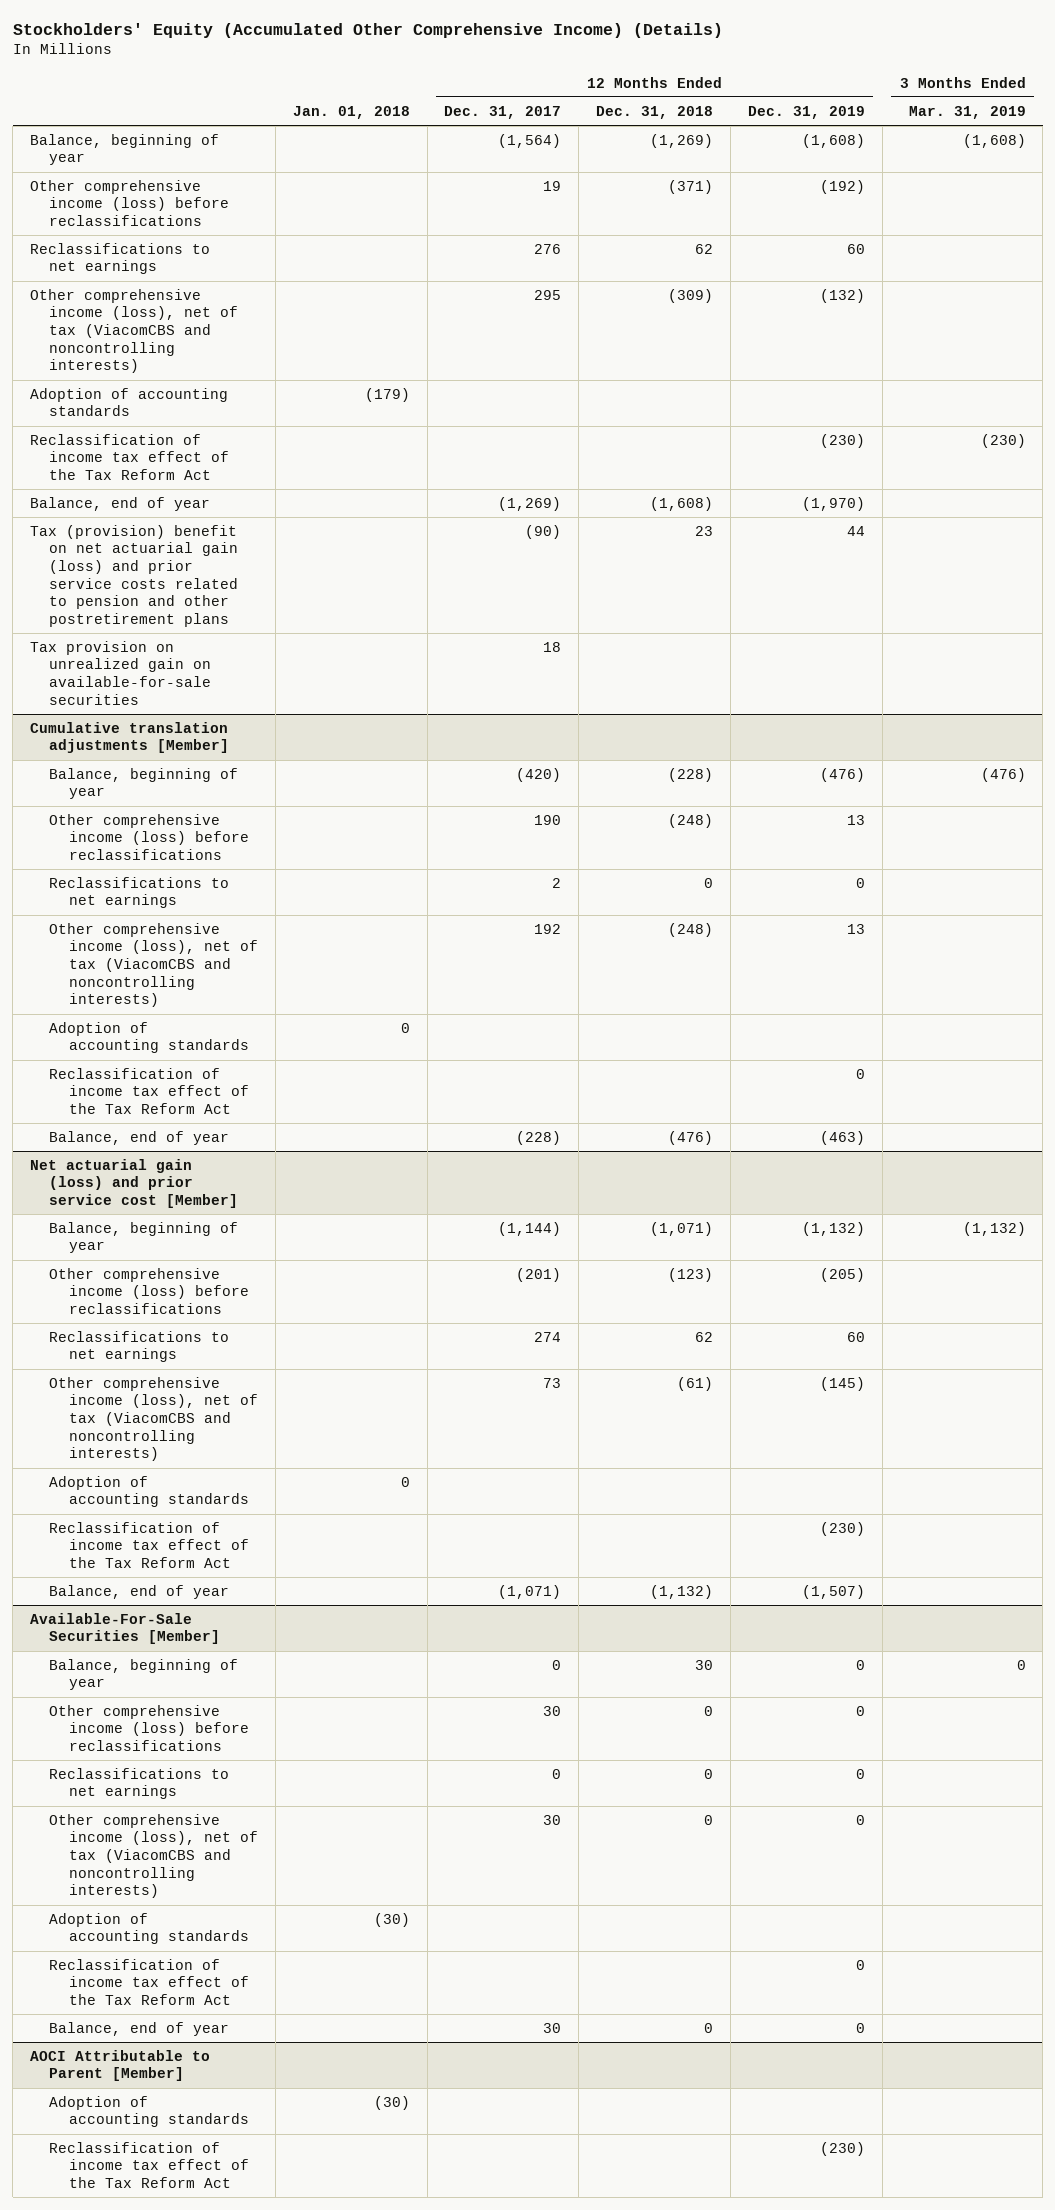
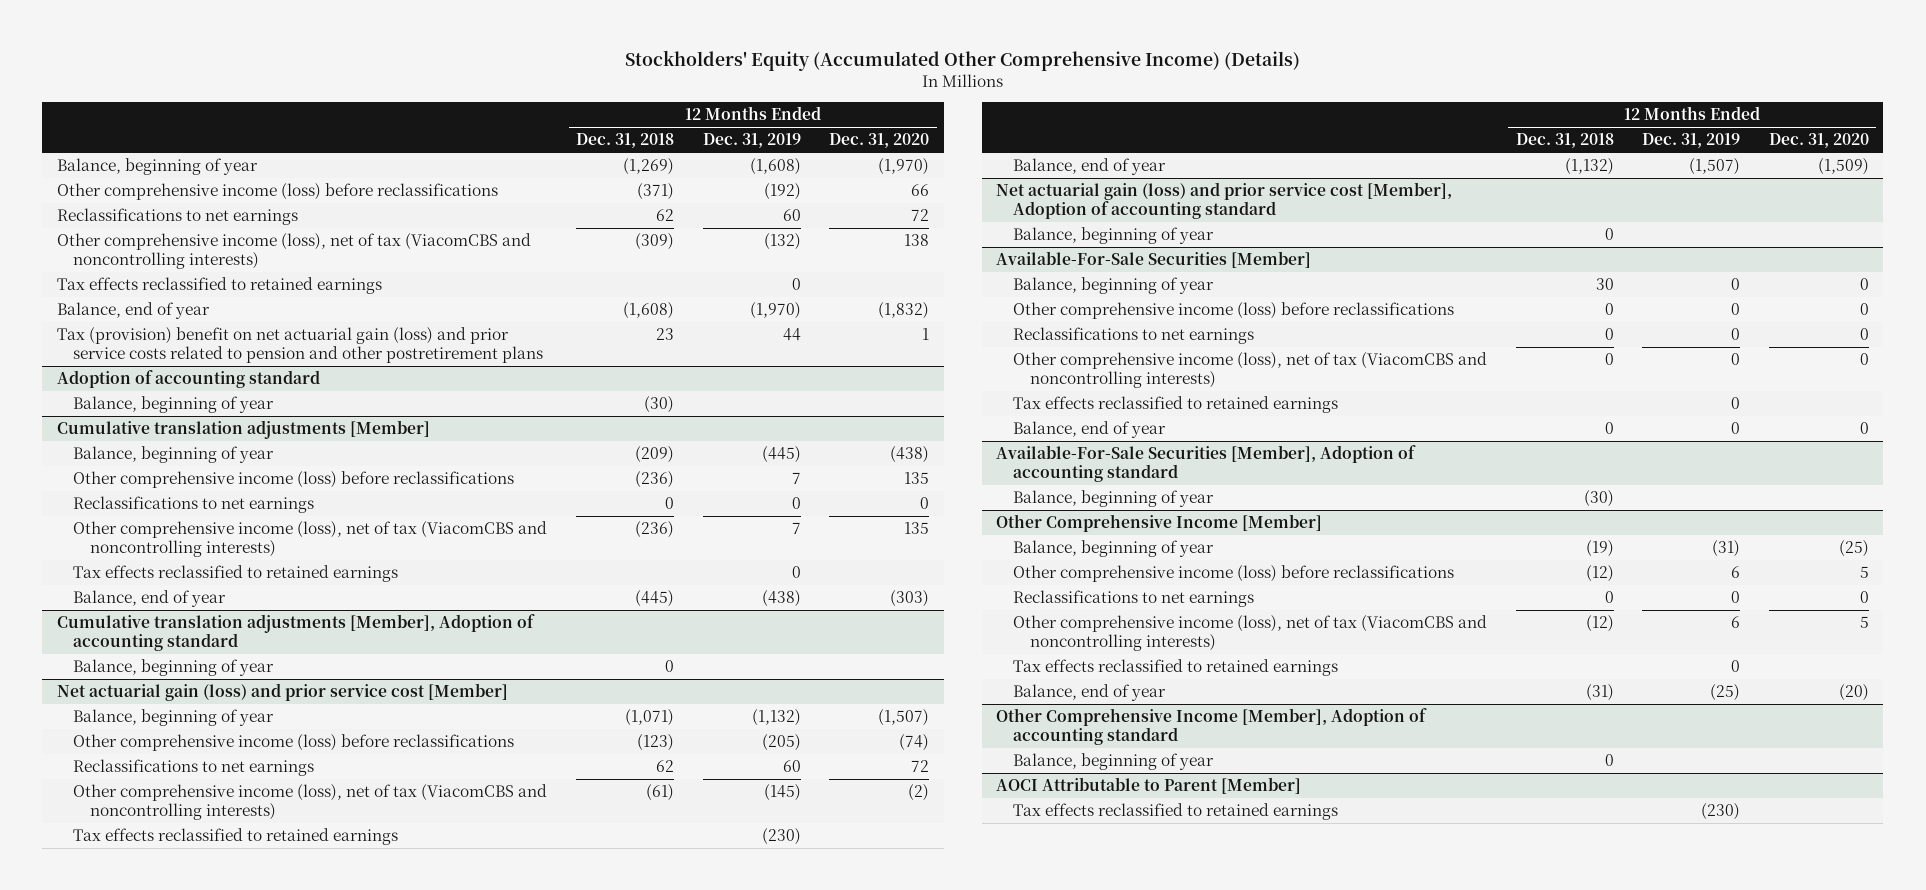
- | Jan. 01, 2018 | 12 Months Ended Dec. 31, 2017 | 12 Months Ended Dec. 31, 2018 | 12 Months Ended Dec. 31, 2019 | 3 Months Ended Mar. 31, 2019
+ | 12 Months Ended Dec. 31, 2018 | 12 Months Ended Dec. 31, 2019 | 12 Months Ended Dec. 31, 2020
- Adoption of accounting standards | (179) | | | |
- Reclassification of income tax effect of the Tax Reform Act | | | | (230) | (230)
+ Tax effects reclassified to retained earnings | | 0 |
- Tax provision on unrealized gain on available-for-sale securities | | 18 | | |
+ Adoption of accounting standard
+ Balance, beginning of year | (30) | |
@ Cumulative translation adjustments [Member]
- Balance, beginning of year | | (420) | (228) | (476) | (476)
- Other comprehensive income (loss) before reclassifications | | 190 | (248) | 13 |
+ Balance, beginning of year | (209) | (445) | (438)
+ Other comprehensive income (loss) before reclassifications | (236) | 7 | 135
- Other comprehensive income (loss), net of tax (ViacomCBS and noncontrolling interests) | | 192 | (248) | 13 |
- Adoption of accounting standards | 0 | | | |
- Reclassification of income tax effect of the Tax Reform Act | | | | 0 |
- Balance, end of year | | (228) | (476) | (463) |
+ Other comprehensive income (loss), net of tax (ViacomCBS and noncontrolling interests) | (236) | 7 | 135
+ Tax effects reclassified to retained earnings | | 0 |
+ Balance, end of year | (445) | (438) | (303)
+ Cumulative translation adjustments [Member], Adoption of accounting standard
+ Balance, beginning of year | 0 | |
@ Net actuarial gain (loss) and prior service cost [Member]
- Adoption of accounting standards | 0 | | | |
- Reclassification of income tax effect of the Tax Reform Act | | | | (230) |
+ Tax effects reclassified to retained earnings | | (230) |
+ Net actuarial gain (loss) and prior service cost [Member], Adoption of accounting standard
+ Balance, beginning of year | 0 | |
@ Available-For-Sale Securities [Member]
- Adoption of accounting standards | (30) | | | |
- Reclassification of income tax effect of the Tax Reform Act | | | | 0 |
+ Tax effects reclassified to retained earnings | | 0 |
+ Available-For-Sale Securities [Member], Adoption of accounting standard
+ Balance, beginning of year | (30) | |
+ Other Comprehensive Income [Member]
+ Balance, beginning of year | (19) | (31) | (25)
+ Other comprehensive income (loss) before reclassifications | (12) | 6 | 5
+ Reclassifications to net earnings | 0 | 0 | 0
+ Other comprehensive income (loss), net of tax (ViacomCBS and noncontrolling interests) | (12) | 6 | 5
+ Tax effects reclassified to retained earnings | | 0 |
+ Balance, end of year | (31) | (25) | (20)
+ Other Comprehensive Income [Member], Adoption of accounting standard
+ Balance, beginning of year | 0 | |
@ AOCI Attributable to Parent [Member]
- Adoption of accounting standards | (30) | | | |
- Reclassification of income tax effect of the Tax Reform Act | | | | (230) |
+ Tax effects reclassified to retained earnings | | (230) |

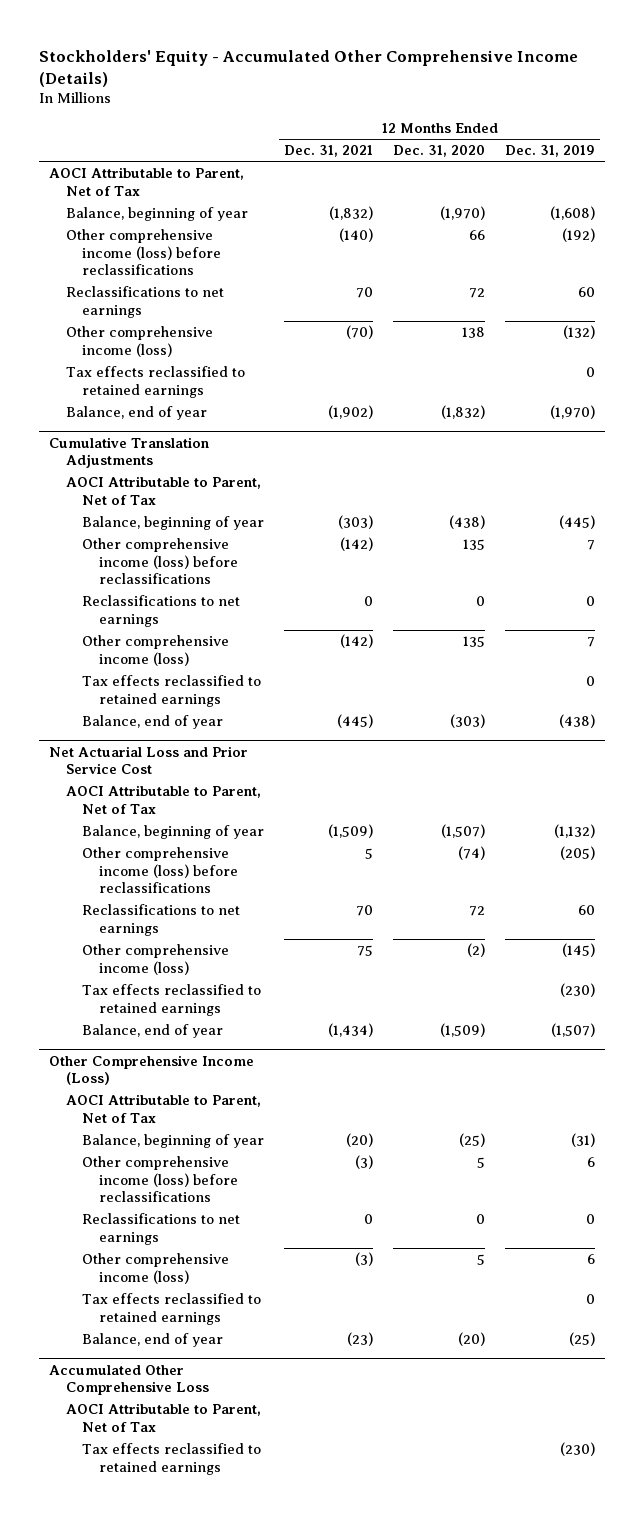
- Stockholders' Equity (Accumulated Other Comprehensive Income) (Details)
+ Stockholders' Equity - Accumulated Other Comprehensive Income (Details)
- | 12 Months Ended Dec. 31, 2018 | 12 Months Ended Dec. 31, 2019 | 12 Months Ended Dec. 31, 2020
+ | 12 Months Ended Dec. 31, 2021 | 12 Months Ended Dec. 31, 2020 | 12 Months Ended Dec. 31, 2019
+ AOCI Attributable to Parent, Net of Tax
- Other comprehensive income (loss), net of tax (ViacomCBS and noncontrolling interests) | (309) | (132) | 138
+ Other comprehensive income (loss) | (70) | 138 | (132)
- Tax (provision) benefit on net actuarial gain (loss) and prior service costs related to pension and other postretirement plans | 23 | 44 | 1
- Adoption of accounting standard
- Balance, beginning of year | (30) | |
- Cumulative translation adjustments [Member]
+ Cumulative Translation Adjustments
+ AOCI Attributable to Parent, Net of Tax
- Other comprehensive income (loss), net of tax (ViacomCBS and noncontrolling interests) | (236) | 7 | 135
+ Other comprehensive income (loss) | (142) | 135 | 7
- Cumulative translation adjustments [Member], Adoption of accounting standard
- Balance, beginning of year | 0 | |
- Net actuarial gain (loss) and prior service cost [Member]
+ Net Actuarial Loss and Prior Service Cost
+ AOCI Attributable to Parent, Net of Tax
- Other comprehensive income (loss), net of tax (ViacomCBS and noncontrolling interests) | (61) | (145) | (2)
+ Other comprehensive income (loss) | 75 | (2) | (145)
- Net actuarial gain (loss) and prior service cost [Member], Adoption of accounting standard
- Balance, beginning of year | 0 | |
- Available-For-Sale Securities [Member]
- Balance, beginning of year | 30 | 0 | 0
- Other comprehensive income (loss) before reclassifications | 0 | 0 | 0
- Reclassifications to net earnings | 0 | 0 | 0
- Other comprehensive income (loss), net of tax (ViacomCBS and noncontrolling interests) | 0 | 0 | 0
- Tax effects reclassified to retained earnings | | 0 |
- Balance, end of year | 0 | 0 | 0
- Available-For-Sale Securities [Member], Adoption of accounting standard
- Balance, beginning of year | (30) | |
- Other Comprehensive Income [Member]
+ Other Comprehensive Income (Loss)
+ AOCI Attributable to Parent, Net of Tax
- Other comprehensive income (loss), net of tax (ViacomCBS and noncontrolling interests) | (12) | 6 | 5
+ Other comprehensive income (loss) | (3) | 5 | 6
- Other Comprehensive Income [Member], Adoption of accounting standard
- Balance, beginning of year | 0 | |
- AOCI Attributable to Parent [Member]
+ Accumulated Other Comprehensive Loss
+ AOCI Attributable to Parent, Net of Tax

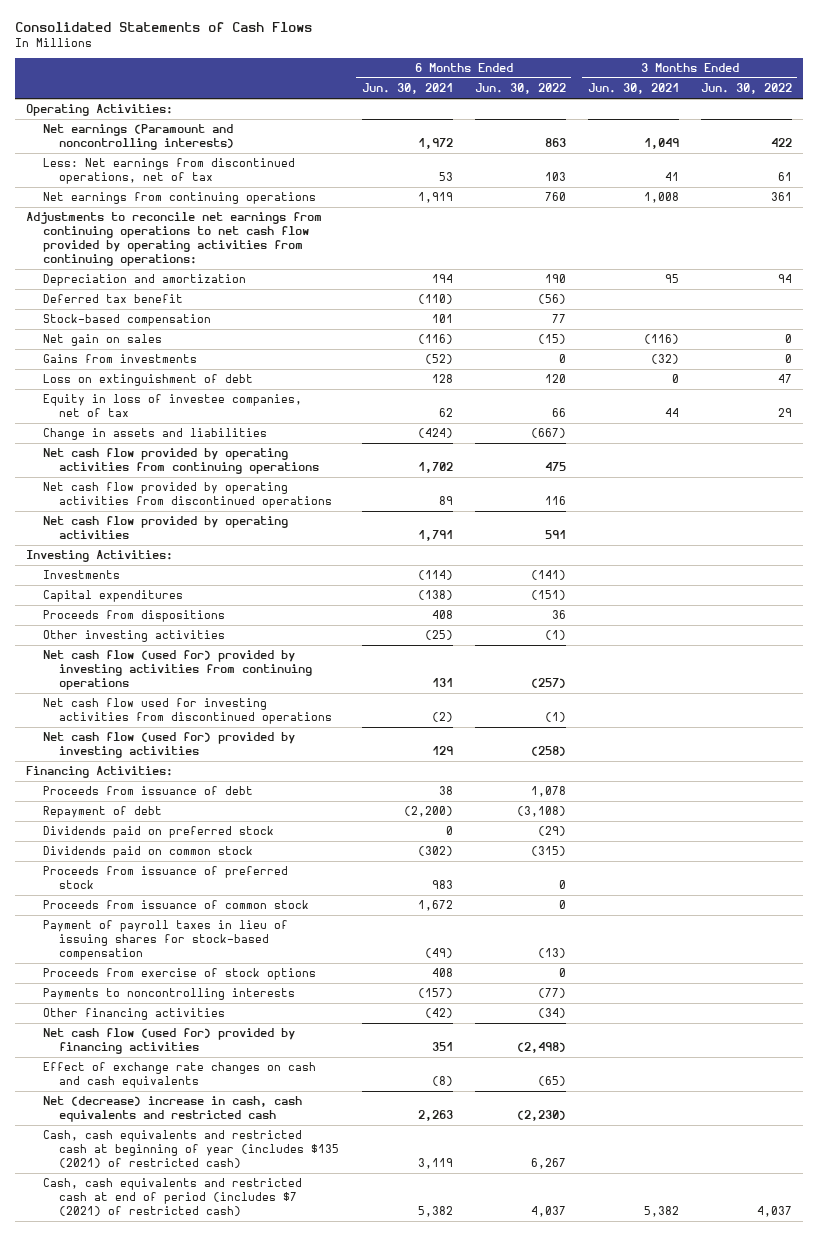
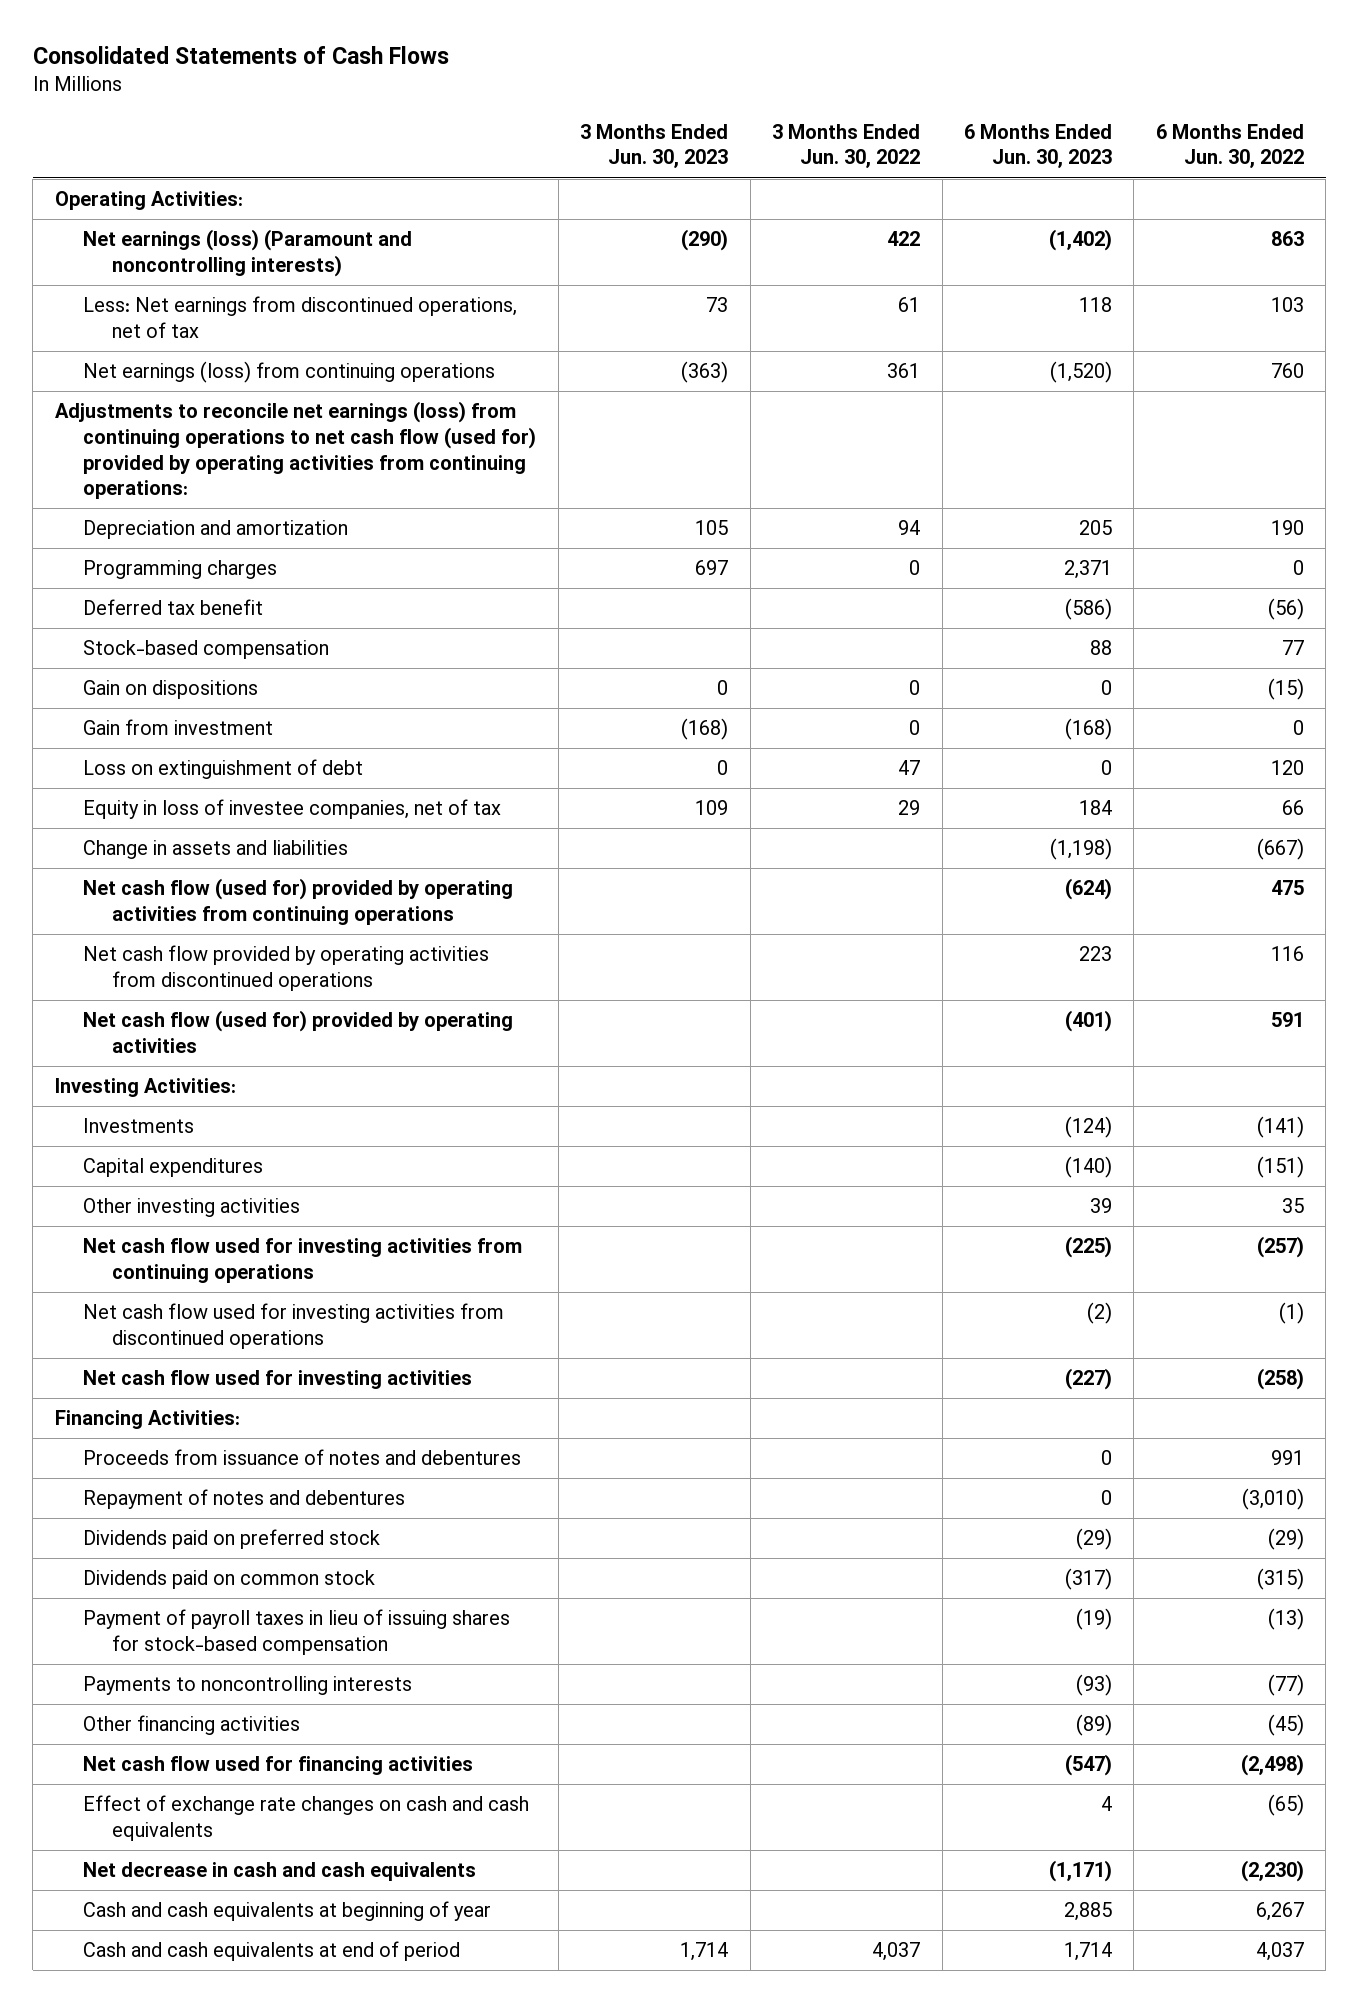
- | 6 Months Ended Jun. 30, 2021 | 6 Months Ended Jun. 30, 2022 | 3 Months Ended Jun. 30, 2021 | 3 Months Ended Jun. 30, 2022
+ | 3 Months Ended Jun. 30, 2023 | 3 Months Ended Jun. 30, 2022 | 6 Months Ended Jun. 30, 2023 | 6 Months Ended Jun. 30, 2022
- Net earnings (Paramount and noncontrolling interests) | 1,972 | 863 | 1,049 | 422
+ Net earnings (loss) (Paramount and noncontrolling interests) | (290) | 422 | (1,402) | 863
- Net earnings from continuing operations | 1,919 | 760 | 1,008 | 361
- Adjustments to reconcile net earnings from continuing operations to net cash flow provided by operating activities from continuing operations:
+ Net earnings (loss) from continuing operations | (363) | 361 | (1,520) | 760
+ Adjustments to reconcile net earnings (loss) from continuing operations to net cash flow (used for) provided by operating activities from continuing operations:
+ Programming charges | 697 | 0 | 2,371 | 0
- Net gain on sales | (116) | (15) | (116) | 0
- Gains from investments | (52) | 0 | (32) | 0
+ Gain on dispositions | 0 | 0 | 0 | (15)
+ Gain from investment | (168) | 0 | (168) | 0
- Net cash flow provided by operating activities from continuing operations | 1,702 | 475 | |
+ Net cash flow (used for) provided by operating activities from continuing operations | | | (624) | 475
- Net cash flow provided by operating activities | 1,791 | 591 | |
+ Net cash flow (used for) provided by operating activities | | | (401) | 591
- Proceeds from dispositions | 408 | 36 | |
- Other investing activities | (25) | (1) | |
- Net cash flow (used for) provided by investing activities from continuing operations | 131 | (257) | |
+ Other investing activities | | | 39 | 35
+ Net cash flow used for investing activities from continuing operations | | | (225) | (257)
- Net cash flow (used for) provided by investing activities | 129 | (258) | |
+ Net cash flow used for investing activities | | | (227) | (258)
- Proceeds from issuance of debt | 38 | 1,078 | |
- Repayment of debt | (2,200) | (3,108) | |
+ Proceeds from issuance of notes and debentures | | | 0 | 991
+ Repayment of notes and debentures | | | 0 | (3,010)
- Proceeds from issuance of preferred stock | 983 | 0 | |
- Proceeds from issuance of common stock | 1,672 | 0 | |
- Proceeds from exercise of stock options | 408 | 0 | |
- Other financing activities | (42) | (34) | |
- Net cash flow (used for) provided by financing activities | 351 | (2,498) | |
+ Other financing activities | | | (89) | (45)
+ Net cash flow used for financing activities | | | (547) | (2,498)
- Net (decrease) increase in cash, cash equivalents and restricted cash | 2,263 | (2,230) | |
- Cash, cash equivalents and restricted cash at beginning of year (includes $135 (2021) of restricted cash) | 3,119 | 6,267 | |
- Cash, cash equivalents and restricted cash at end of period (includes $7 (2021) of restricted cash) | 5,382 | 4,037 | 5,382 | 4,037
+ Net decrease in cash and cash equivalents | | | (1,171) | (2,230)
+ Cash and cash equivalents at beginning of year | | | 2,885 | 6,267
+ Cash and cash equivalents at end of period | 1,714 | 4,037 | 1,714 | 4,037

